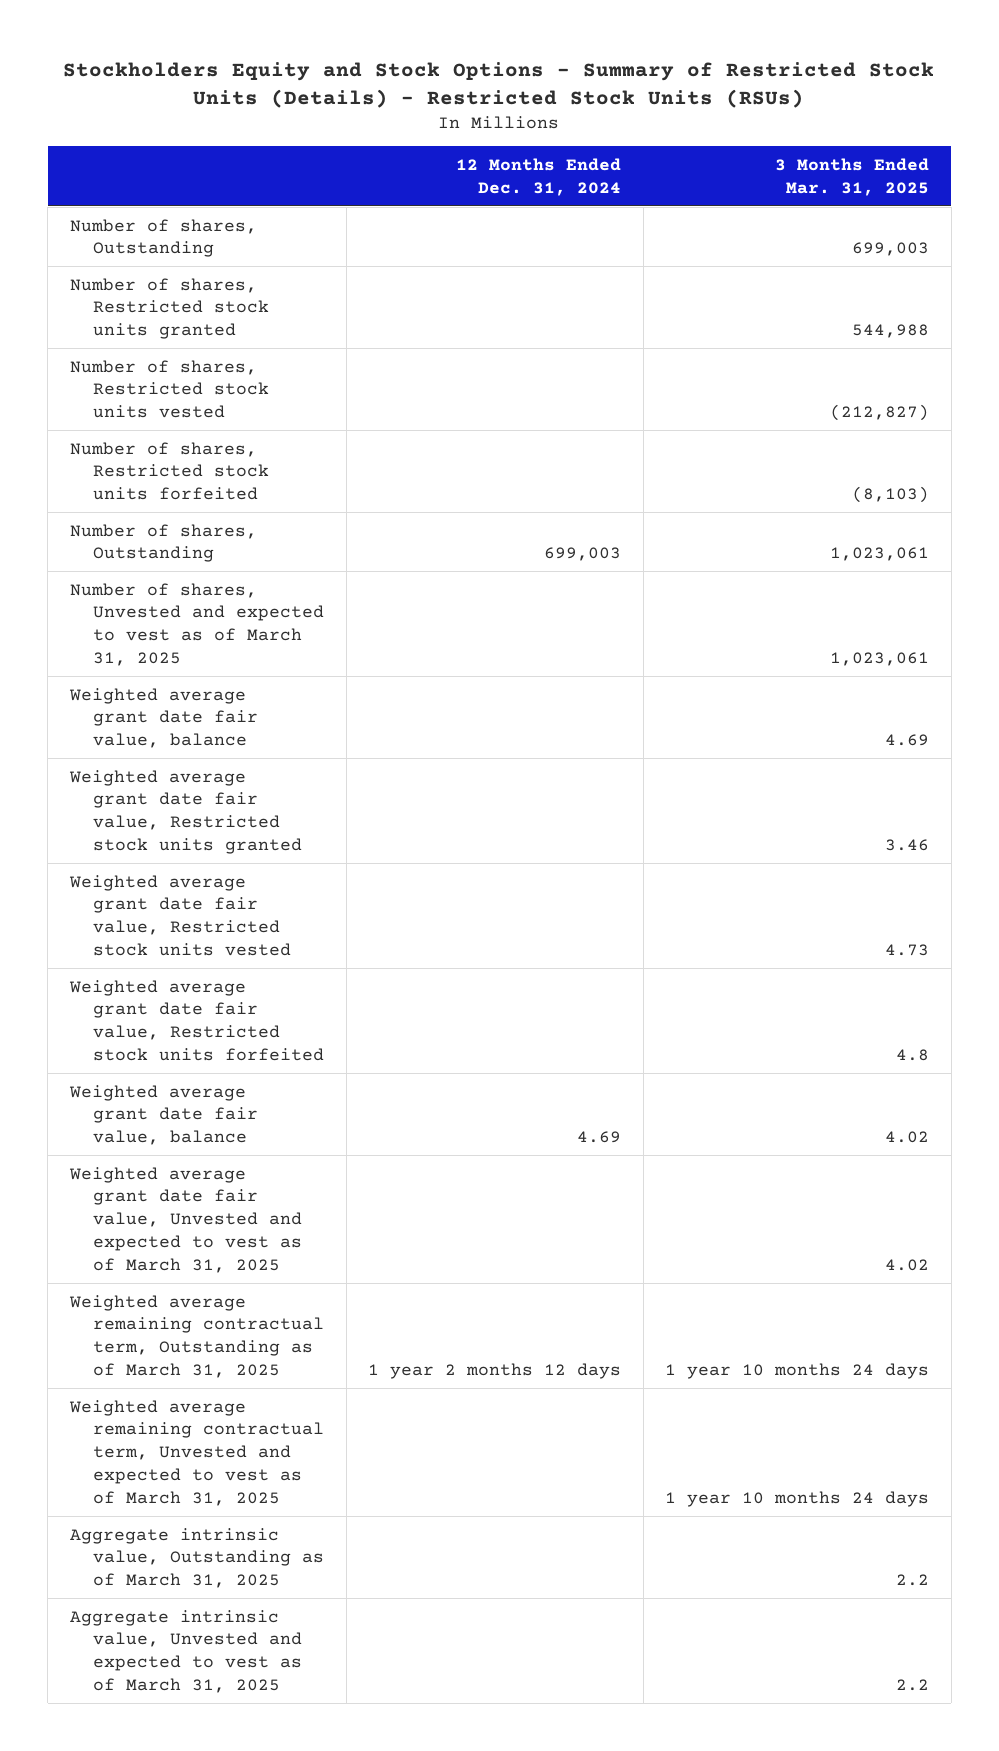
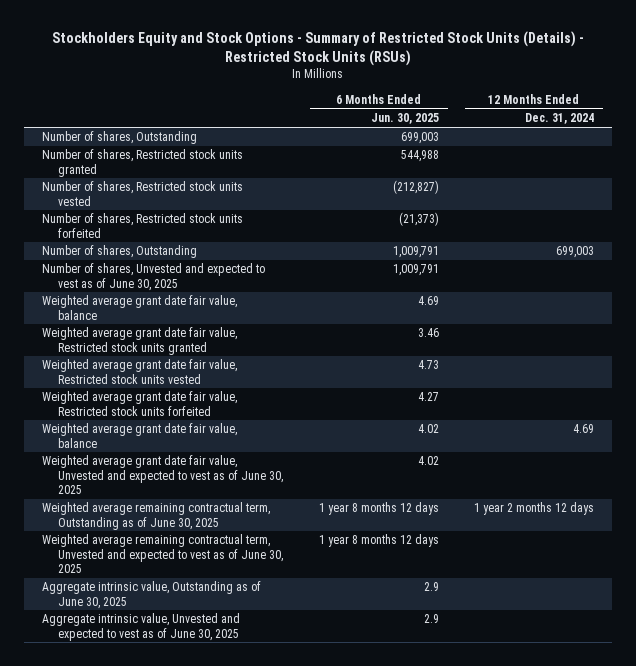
- | 12 Months Ended Dec. 31, 2024 | 3 Months Ended Mar. 31, 2025
+ | 6 Months Ended Jun. 30, 2025 | 12 Months Ended Dec. 31, 2024
- Number of shares, Unvested and expected to vest as of March 31, 2025 | | 1,023,061
+ Number of shares, Unvested and expected to vest as of June 30, 2025 | 1,009,791 |
- Weighted average grant date fair value, Unvested and expected to vest as of March 31, 2025 | | 4.02
- Weighted average remaining contractual term, Outstanding as of March 31, 2025 | 1 year 2 months 12 days | 1 year 10 months 24 days
- Weighted average remaining contractual term, Unvested and expected to vest as of March 31, 2025 | | 1 year 10 months 24 days
- Aggregate intrinsic value, Outstanding as of March 31, 2025 | | 2.2
- Aggregate intrinsic value, Unvested and expected to vest as of March 31, 2025 | | 2.2
+ Weighted average grant date fair value, Unvested and expected to vest as of June 30, 2025 | 4.02 |
+ Weighted average remaining contractual term, Outstanding as of June 30, 2025 | 1 year 8 months 12 days | 1 year 2 months 12 days
+ Weighted average remaining contractual term, Unvested and expected to vest as of June 30, 2025 | 1 year 8 months 12 days |
+ Aggregate intrinsic value, Outstanding as of June 30, 2025 | 2.9 |
+ Aggregate intrinsic value, Unvested and expected to vest as of June 30, 2025 | 2.9 |

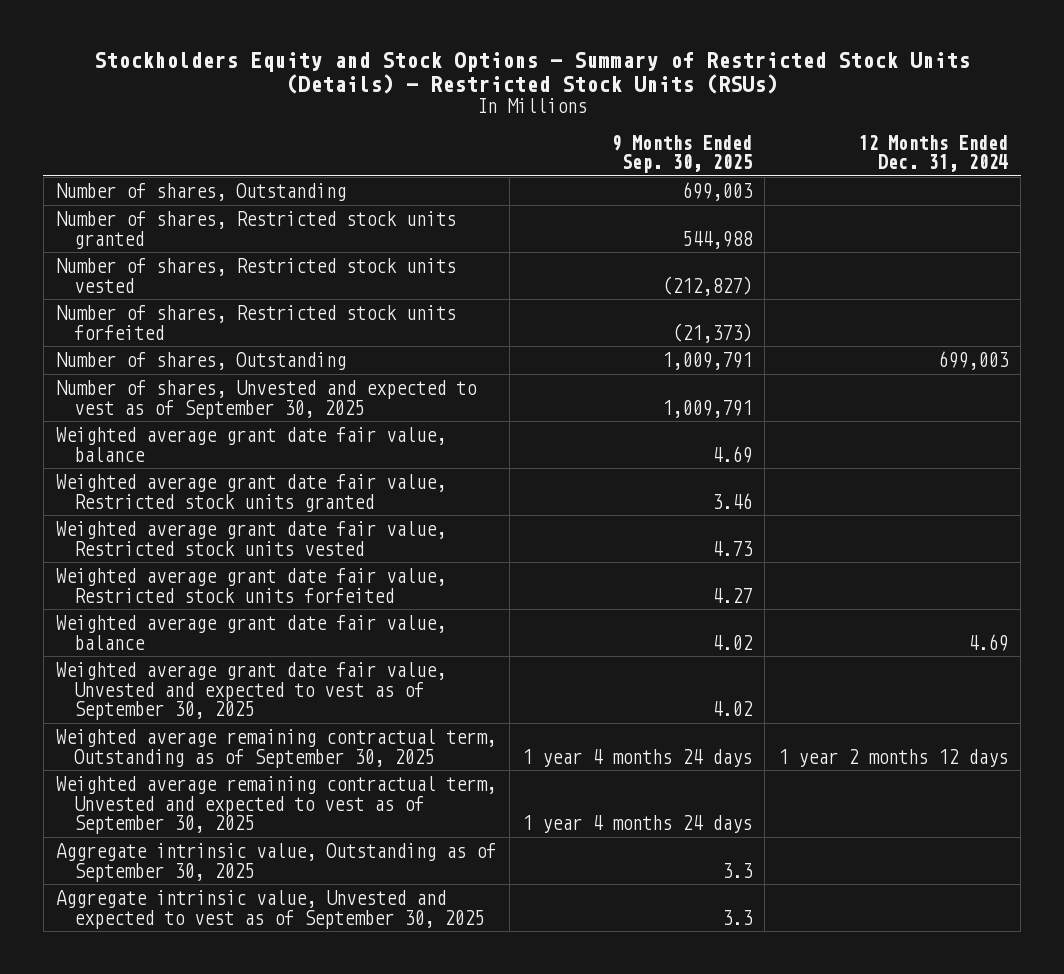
- | 6 Months Ended Jun. 30, 2025 | 12 Months Ended Dec. 31, 2024
+ | 9 Months Ended Sep. 30, 2025 | 12 Months Ended Dec. 31, 2024
- Number of shares, Unvested and expected to vest as of June 30, 2025 | 1,009,791 |
+ Number of shares, Unvested and expected to vest as of September 30, 2025 | 1,009,791 |
- Weighted average grant date fair value, Unvested and expected to vest as of June 30, 2025 | 4.02 |
- Weighted average remaining contractual term, Outstanding as of June 30, 2025 | 1 year 8 months 12 days | 1 year 2 months 12 days
- Weighted average remaining contractual term, Unvested and expected to vest as of June 30, 2025 | 1 year 8 months 12 days |
- Aggregate intrinsic value, Outstanding as of June 30, 2025 | 2.9 |
- Aggregate intrinsic value, Unvested and expected to vest as of June 30, 2025 | 2.9 |
+ Weighted average grant date fair value, Unvested and expected to vest as of September 30, 2025 | 4.02 |
+ Weighted average remaining contractual term, Outstanding as of September 30, 2025 | 1 year 4 months 24 days | 1 year 2 months 12 days
+ Weighted average remaining contractual term, Unvested and expected to vest as of September 30, 2025 | 1 year 4 months 24 days |
+ Aggregate intrinsic value, Outstanding as of September 30, 2025 | 3.3 |
+ Aggregate intrinsic value, Unvested and expected to vest as of September 30, 2025 | 3.3 |

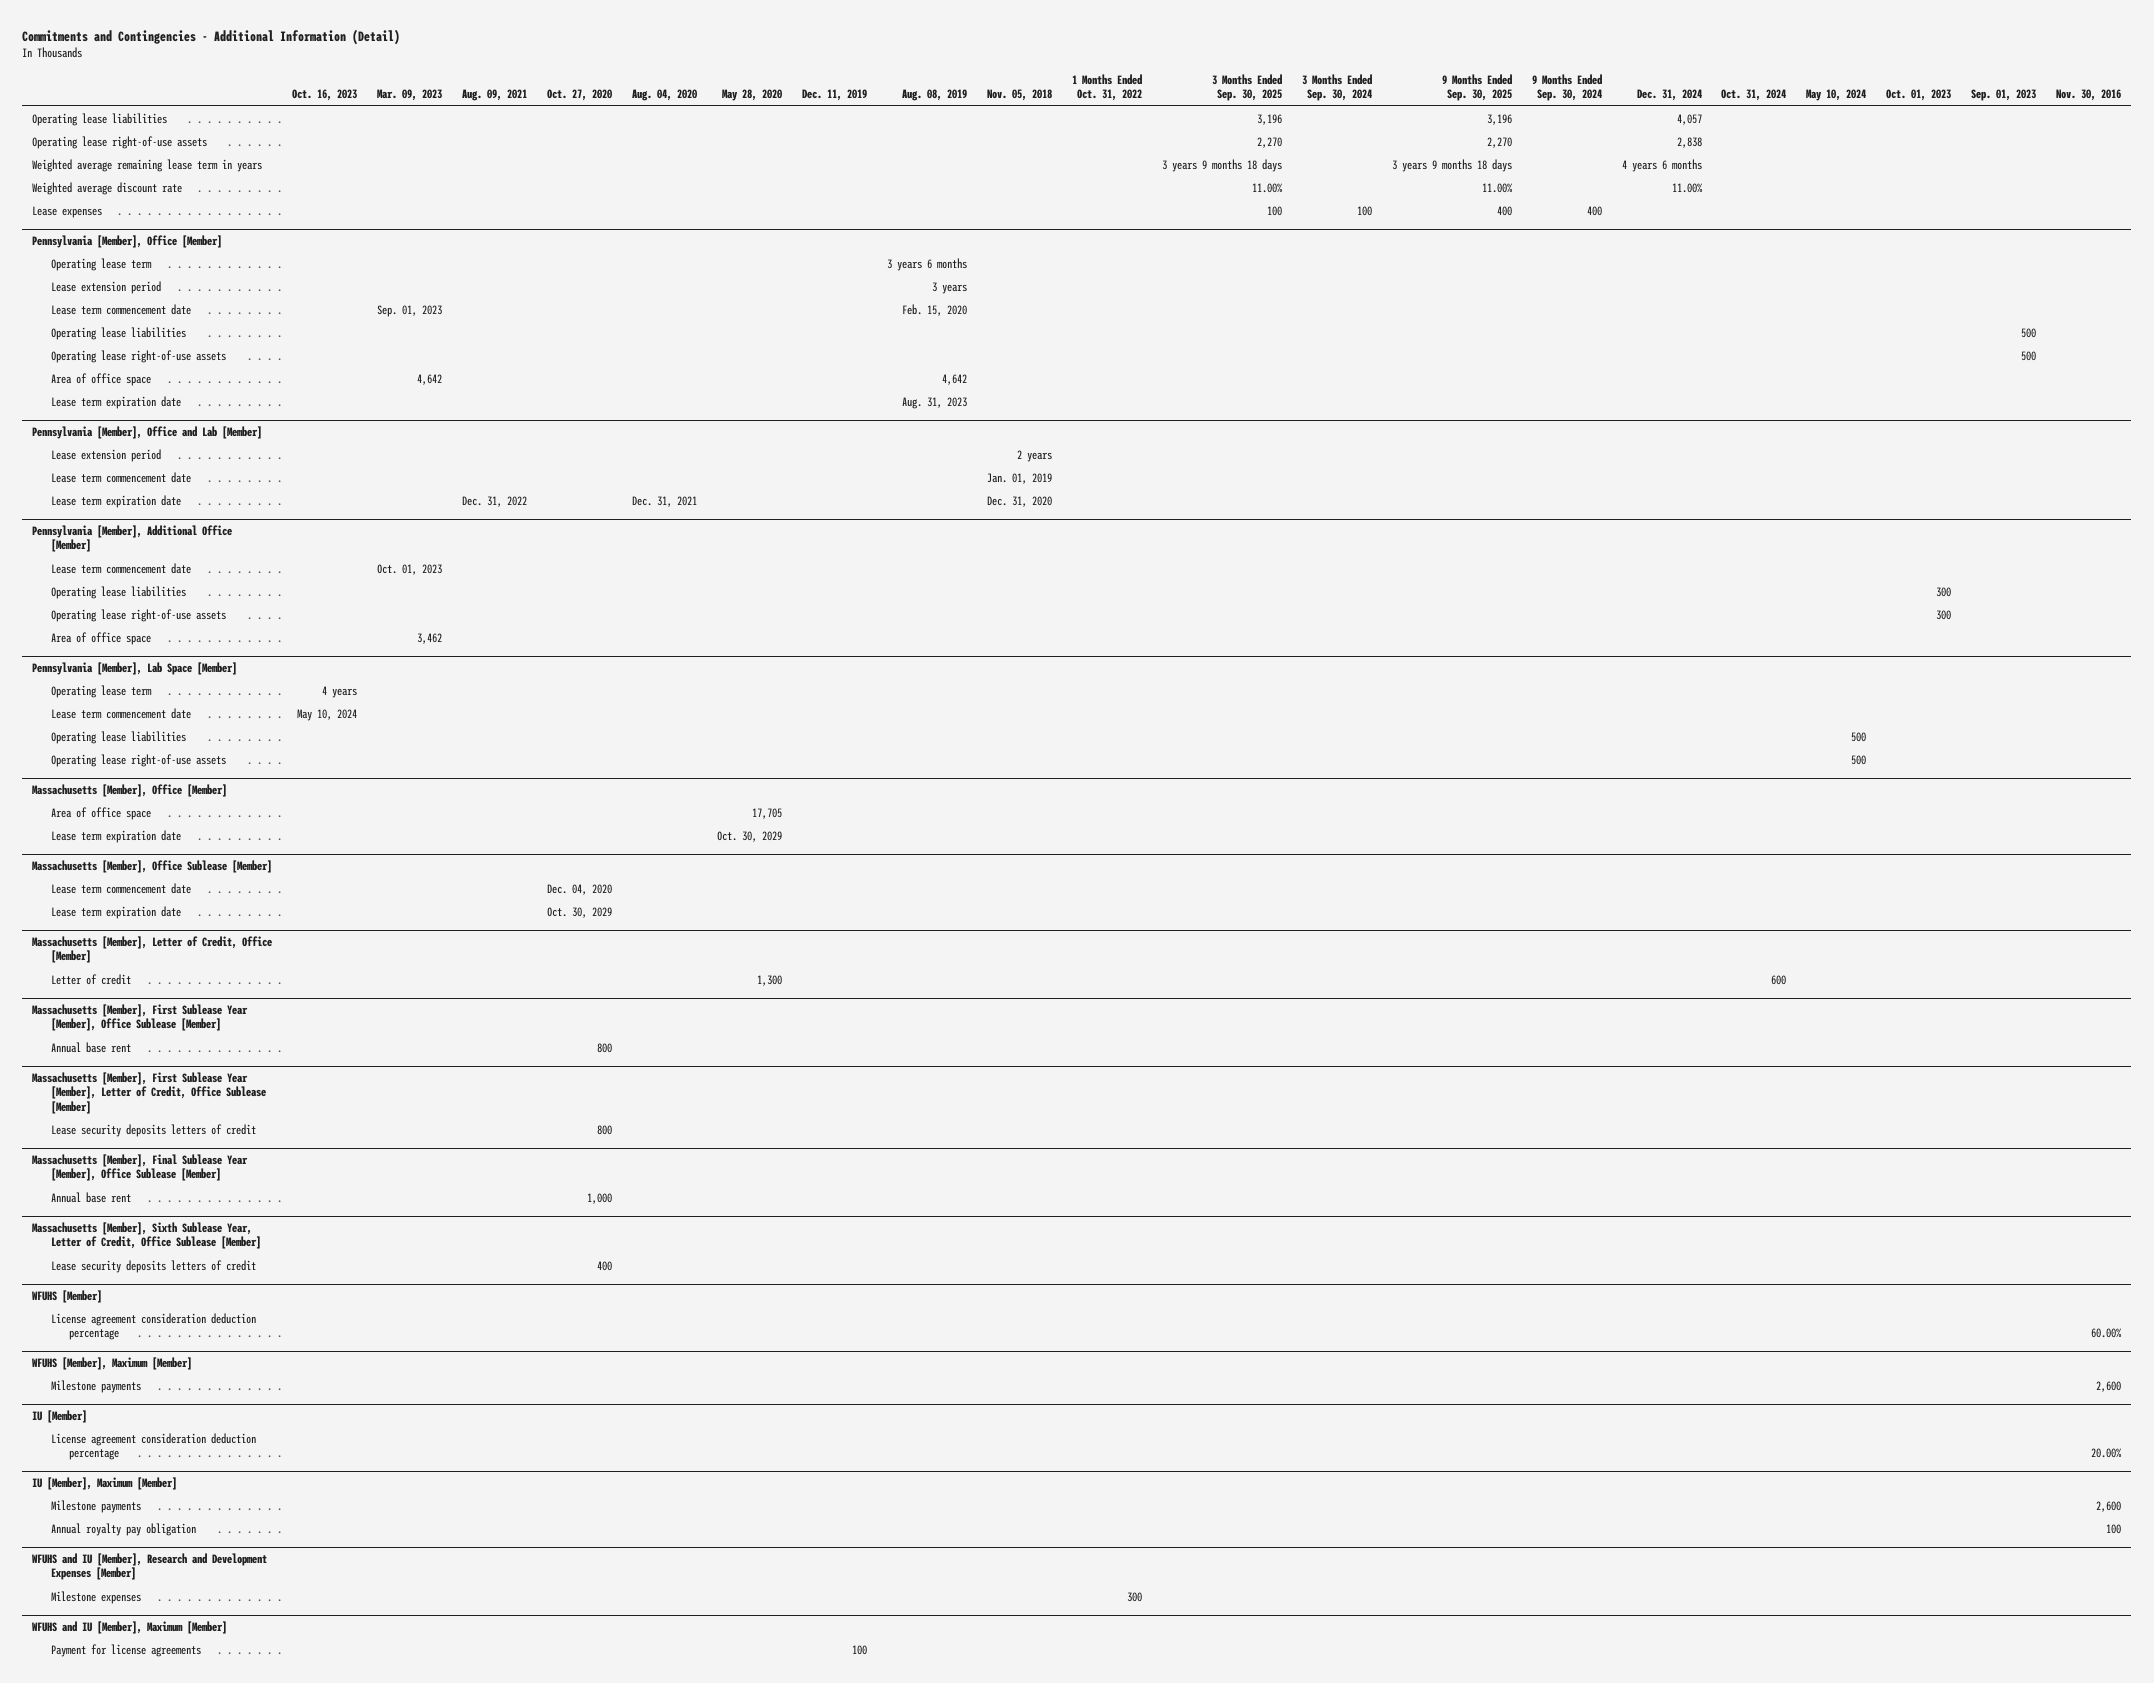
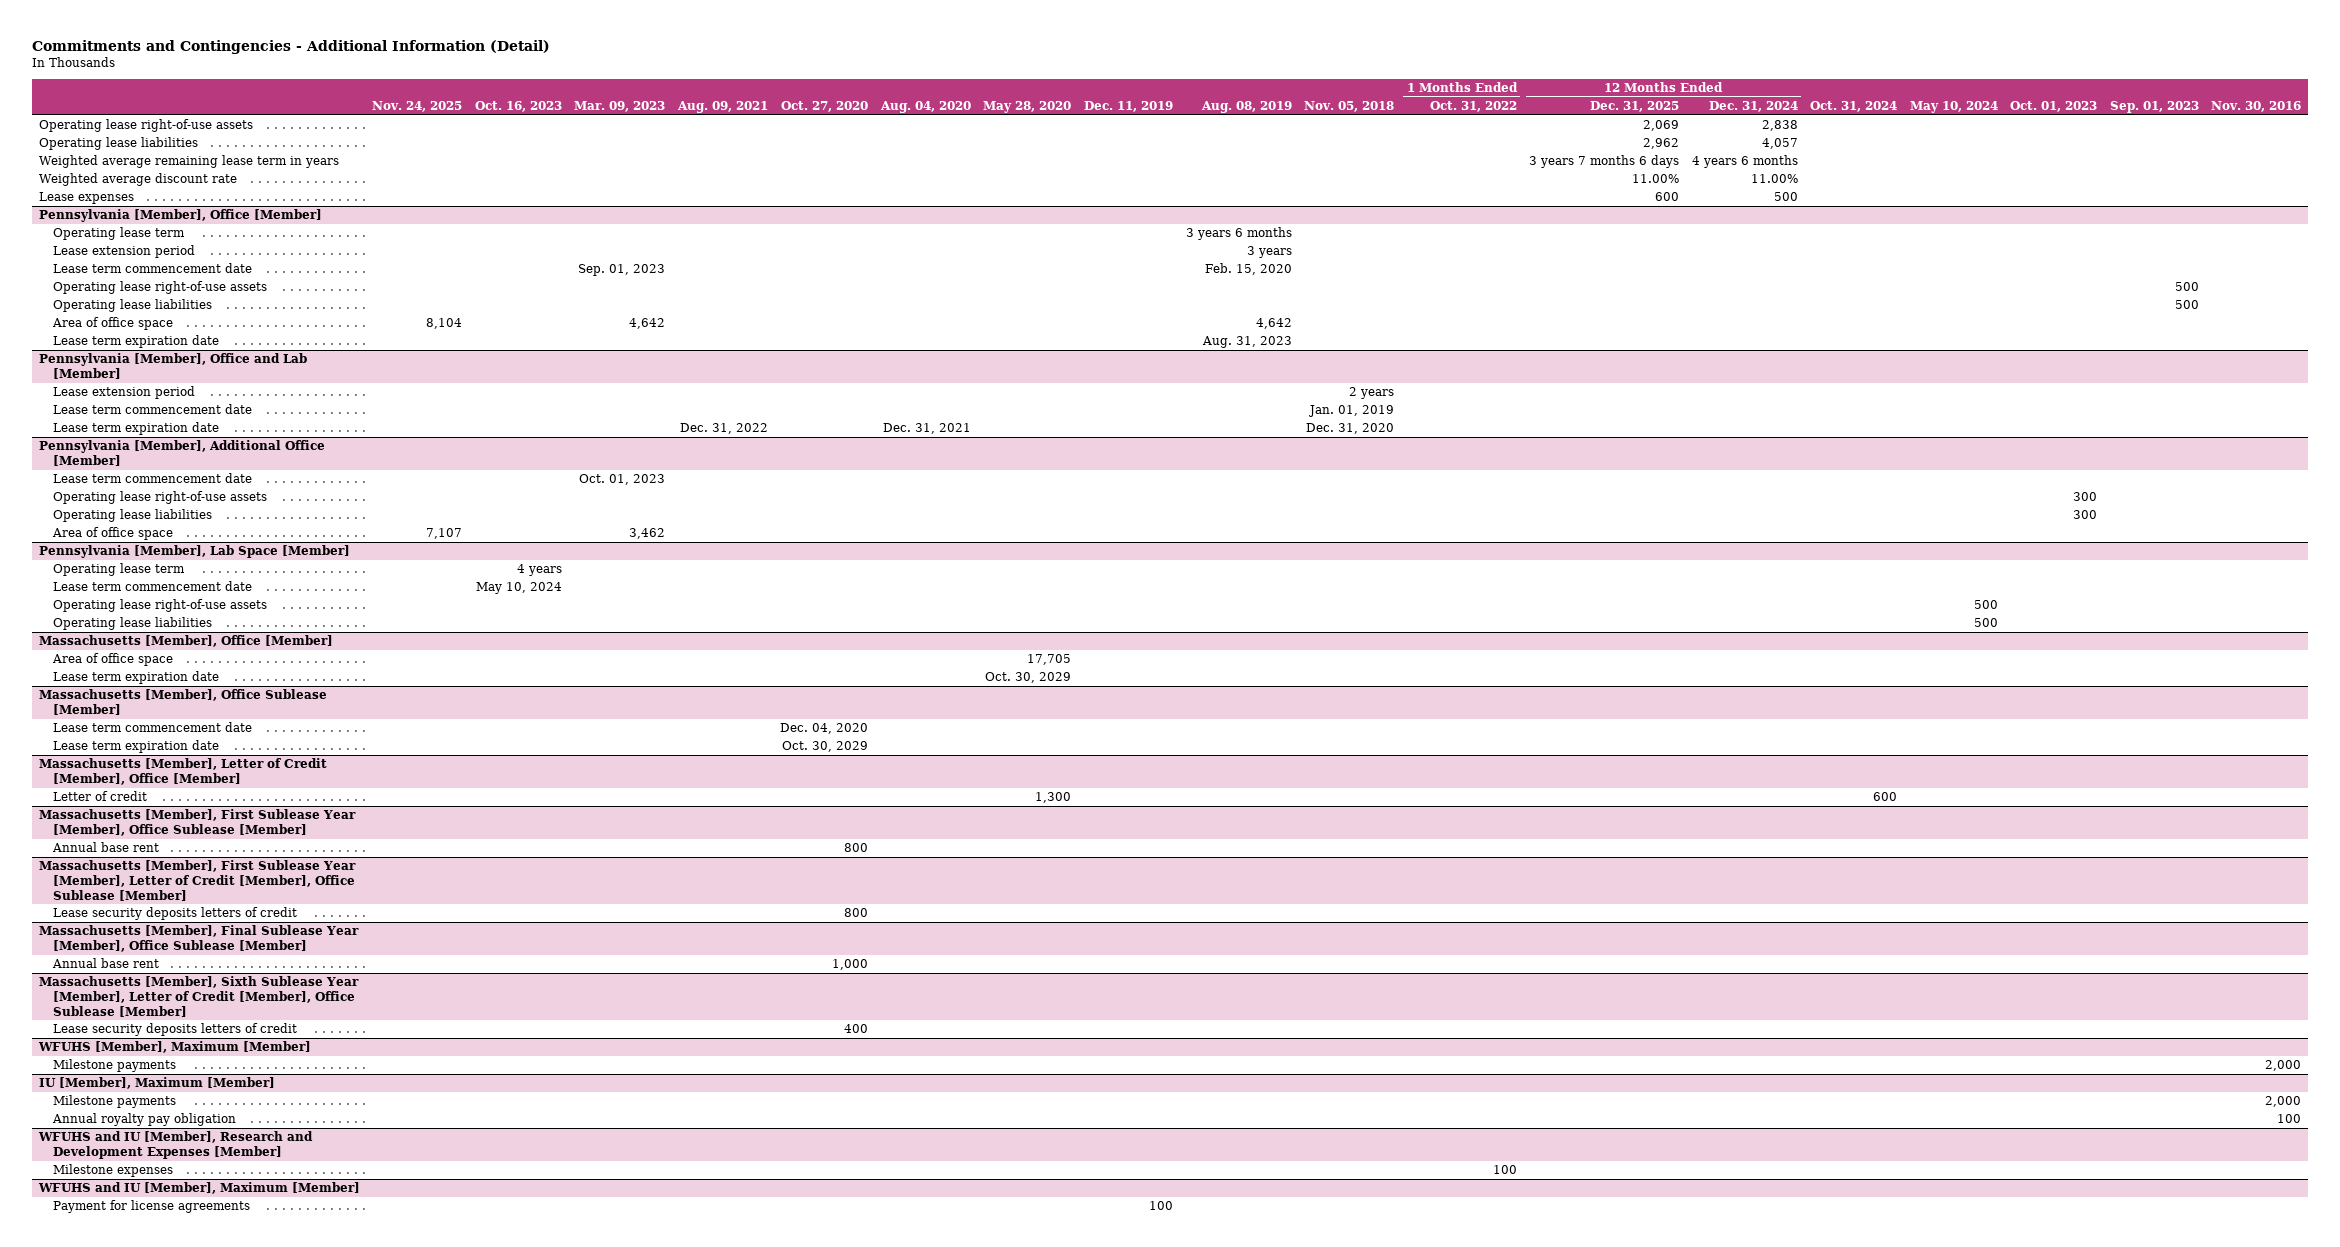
- | Oct. 16, 2023 | Mar. 09, 2023 | Aug. 09, 2021 | Oct. 27, 2020 | Aug. 04, 2020 | May 28, 2020 | Dec. 11, 2019 | Aug. 08, 2019 | Nov. 05, 2018 | 1 Months Ended Oct. 31, 2022 | 3 Months Ended Sep. 30, 2025 | 3 Months Ended Sep. 30, 2024 | 9 Months Ended Sep. 30, 2025 | 9 Months Ended Sep. 30, 2024 | Dec. 31, 2024 | Oct. 31, 2024 | May 10, 2024 | Oct. 01, 2023 | Sep. 01, 2023 | Nov. 30, 2016
+ | Nov. 24, 2025 | Oct. 16, 2023 | Mar. 09, 2023 | Aug. 09, 2021 | Oct. 27, 2020 | Aug. 04, 2020 | May 28, 2020 | Dec. 11, 2019 | Aug. 08, 2019 | Nov. 05, 2018 | 1 Months Ended Oct. 31, 2022 | 12 Months Ended Dec. 31, 2025 | 12 Months Ended Dec. 31, 2024 | Oct. 31, 2024 | May 10, 2024 | Oct. 01, 2023 | Sep. 01, 2023 | Nov. 30, 2016
moved down: Operating lease liabilities | | | | | | | | | | | | 2,962 | 4,057 | | | | |
@ Pennsylvania [Member], Office [Member]
moved down: Operating lease liabilities | | | | | | | | | | | | | | | | | 500 |
@ Pennsylvania [Member], Additional Office [Member]
moved down: Operating lease liabilities | | | | | | | | | | | | | | | | 300 | |
@ Pennsylvania [Member], Lab Space [Member]
moved down: Operating lease liabilities | | | | | | | | | | | | | | | 500 | | |
- Massachusetts [Member], Letter of Credit, Office [Member]
+ Massachusetts [Member], Letter of Credit [Member], Office [Member]
- Massachusetts [Member], First Sublease Year [Member], Letter of Credit, Office Sublease [Member]
+ Massachusetts [Member], First Sublease Year [Member], Letter of Credit [Member], Office Sublease [Member]
- Massachusetts [Member], Sixth Sublease Year, Letter of Credit, Office Sublease [Member]
+ Massachusetts [Member], Sixth Sublease Year [Member], Letter of Credit [Member], Office Sublease [Member]
- WFUHS [Member]
- License agreement consideration deduction percentage | | | | | | | | | | | | | | | | | | | | 60.00%
@ WFUHS [Member], Maximum [Member]
- Milestone payments | | | | | | | | | | | | | | | | | | | | 2,600
- IU [Member]
- License agreement consideration deduction percentage | | | | | | | | | | | | | | | | | | | | 20.00%
@ WFUHS [Member], Maximum [Member]
+ Milestone payments | | | | | | | | | | | | | | | | | | 2,000
@ IU [Member], Maximum [Member]
- Milestone payments | | | | | | | | | | | | | | | | | | | | 2,600
+ Milestone payments | | | | | | | | | | | | | | | | | | 2,000
@ WFUHS and IU [Member], Research and Development Expenses [Member]
- Milestone expenses | | | | | | | | | | 300 | | | | | | | | | |
+ Milestone expenses | | | | | | | | | | | 100 | | | | | | |

